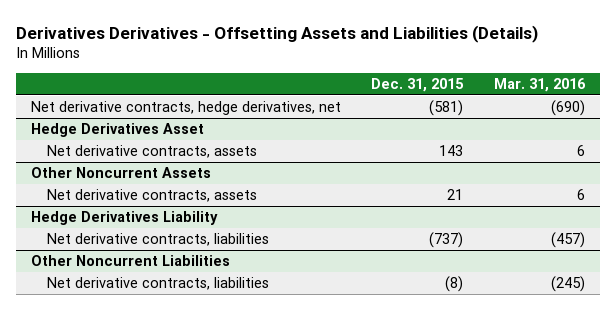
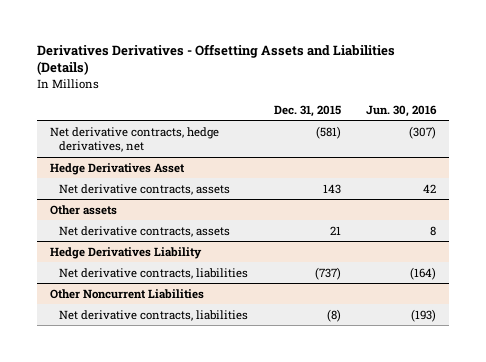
- | Dec. 31, 2015 | Mar. 31, 2016
+ | Dec. 31, 2015 | Jun. 30, 2016
- Other Noncurrent Assets
+ Other assets

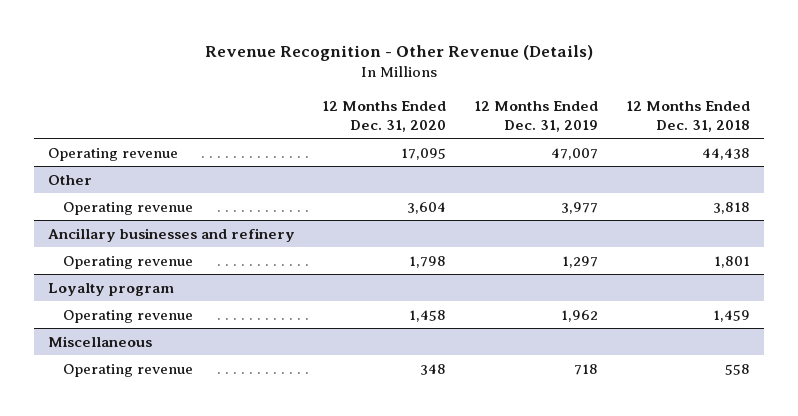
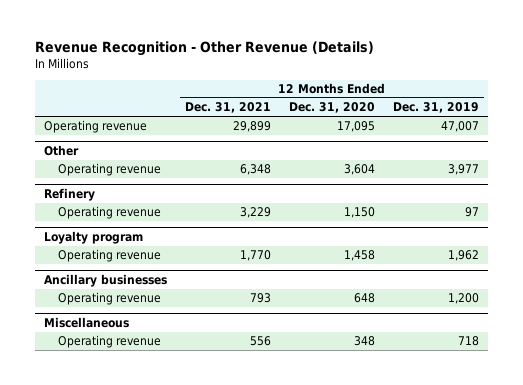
- | 12 Months Ended Dec. 31, 2020 | 12 Months Ended Dec. 31, 2019 | 12 Months Ended Dec. 31, 2018
+ | 12 Months Ended Dec. 31, 2021 | 12 Months Ended Dec. 31, 2020 | 12 Months Ended Dec. 31, 2019
- Ancillary businesses and refinery
- Operating revenue | 1,798 | 1,297 | 1,801
+ Refinery
+ Operating revenue | 3,229 | 1,150 | 97
+ Ancillary businesses
+ Operating revenue | 793 | 648 | 1,200

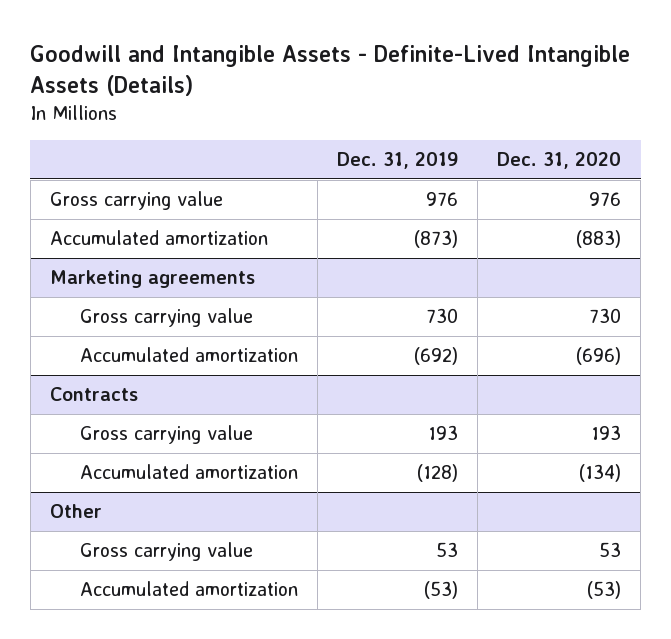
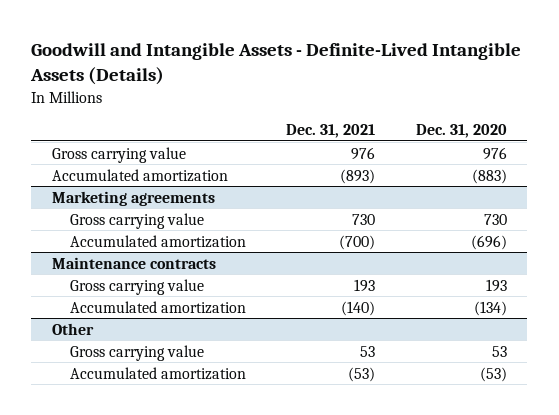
- | Dec. 31, 2019 | Dec. 31, 2020
+ | Dec. 31, 2021 | Dec. 31, 2020
- Contracts
+ Maintenance contracts

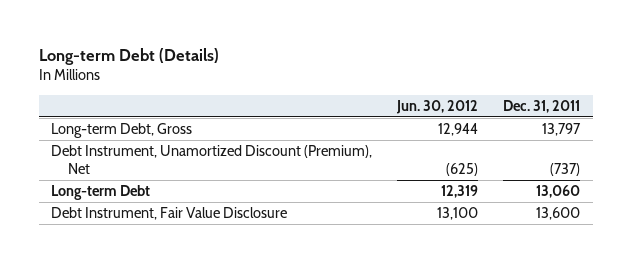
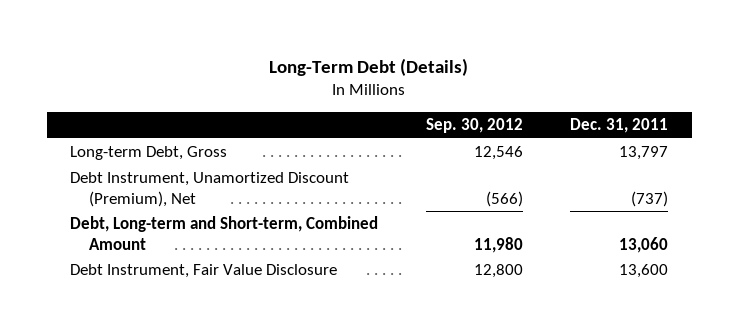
- Long-term Debt (Details)
+ Long-Term Debt (Details)
- | Jun. 30, 2012 | Dec. 31, 2011
+ | Sep. 30, 2012 | Dec. 31, 2011
- Long-term Debt | 12,319 | 13,060
+ Debt, Long-term and Short-term, Combined Amount | 11,980 | 13,060

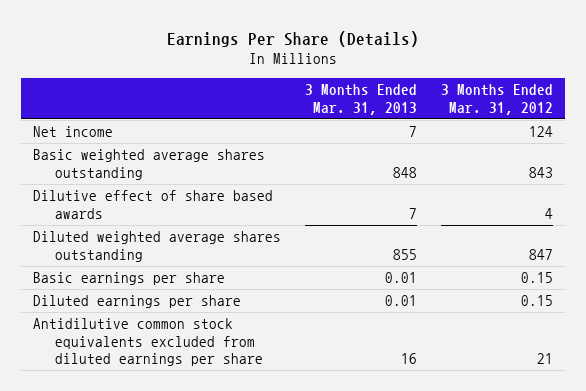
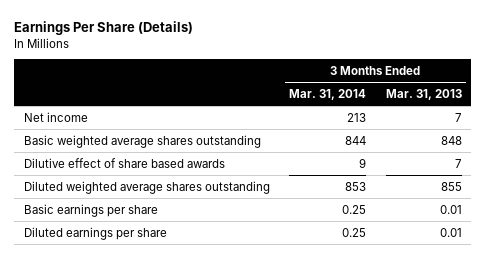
- | 3 Months Ended Mar. 31, 2013 | 3 Months Ended Mar. 31, 2012
+ | 3 Months Ended Mar. 31, 2014 | 3 Months Ended Mar. 31, 2013
- Antidilutive common stock equivalents excluded from diluted earnings per share | 16 | 21

